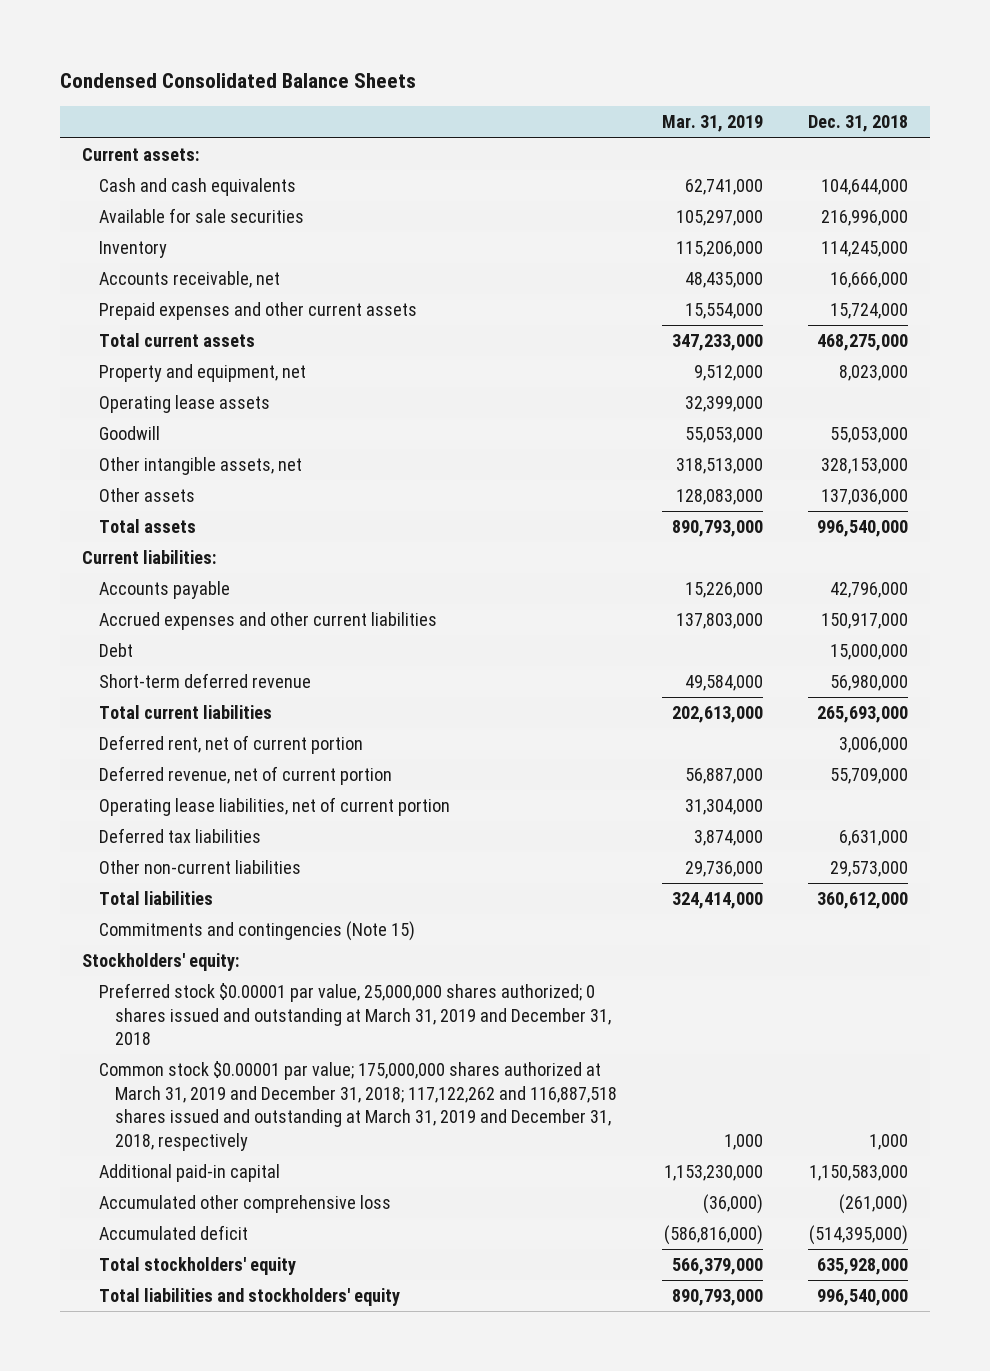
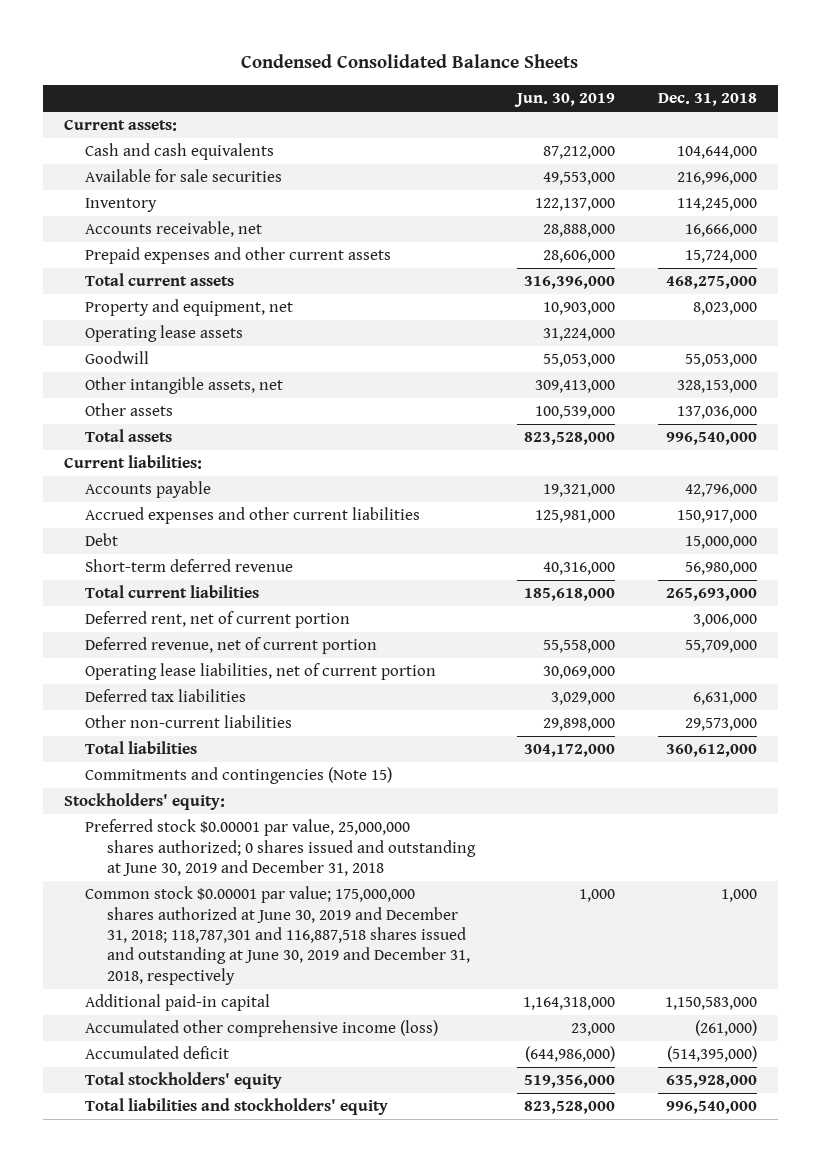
- | Mar. 31, 2019 | Dec. 31, 2018
+ | Jun. 30, 2019 | Dec. 31, 2018
- Preferred stock $0.00001 par value, 25,000,000 shares authorized; 0 shares issued and outstanding at March 31, 2019 and December 31, 2018
- Common stock $0.00001 par value; 175,000,000 shares authorized at March 31, 2019 and December 31, 2018; 117,122,262 and 116,887,518 shares issued and outstanding at March 31, 2019 and December 31, 2018, respectively | 1,000 | 1,000
+ Preferred stock $0.00001 par value, 25,000,000 shares authorized; 0 shares issued and outstanding at June 30, 2019 and December 31, 2018
+ Common stock $0.00001 par value; 175,000,000 shares authorized at June 30, 2019 and December 31, 2018; 118,787,301 and 116,887,518 shares issued and outstanding at June 30, 2019 and December 31, 2018, respectively | 1,000 | 1,000
- Accumulated other comprehensive loss | (36,000) | (261,000)
+ Accumulated other comprehensive income (loss) | 23,000 | (261,000)

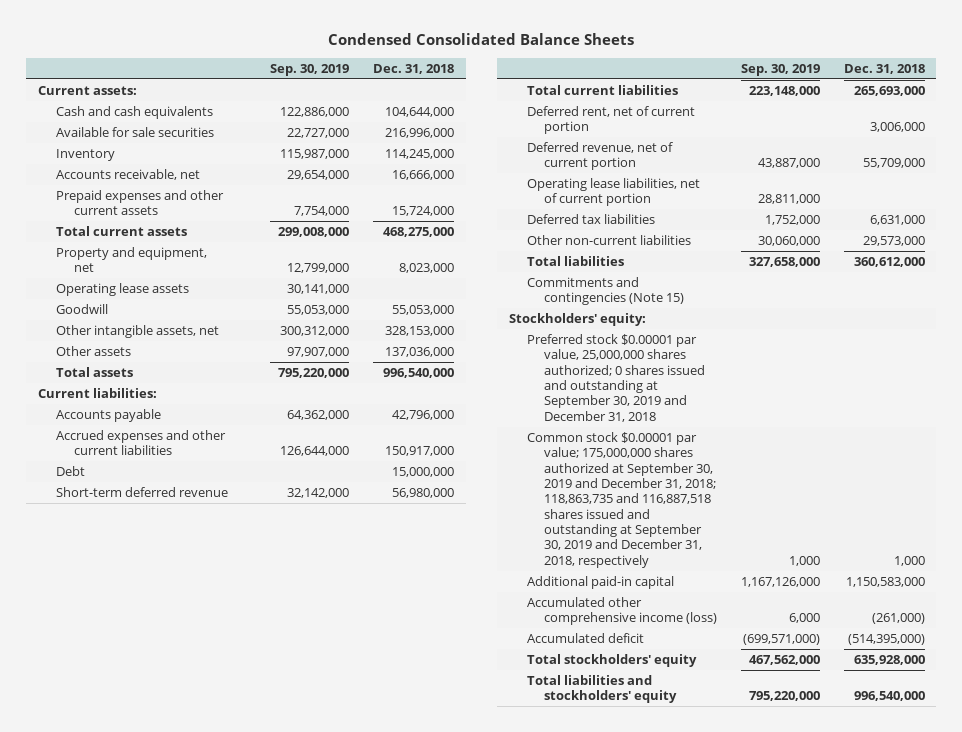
- | Jun. 30, 2019 | Dec. 31, 2018
+ | Sep. 30, 2019 | Dec. 31, 2018
- Preferred stock $0.00001 par value, 25,000,000 shares authorized; 0 shares issued and outstanding at June 30, 2019 and December 31, 2018
- Common stock $0.00001 par value; 175,000,000 shares authorized at June 30, 2019 and December 31, 2018; 118,787,301 and 116,887,518 shares issued and outstanding at June 30, 2019 and December 31, 2018, respectively | 1,000 | 1,000
+ Preferred stock $0.00001 par value, 25,000,000 shares authorized; 0 shares issued and outstanding at September 30, 2019 and December 31, 2018
+ Common stock $0.00001 par value; 175,000,000 shares authorized at September 30, 2019 and December 31, 2018; 118,863,735 and 116,887,518 shares issued and outstanding at September 30, 2019 and December 31, 2018, respectively | 1,000 | 1,000

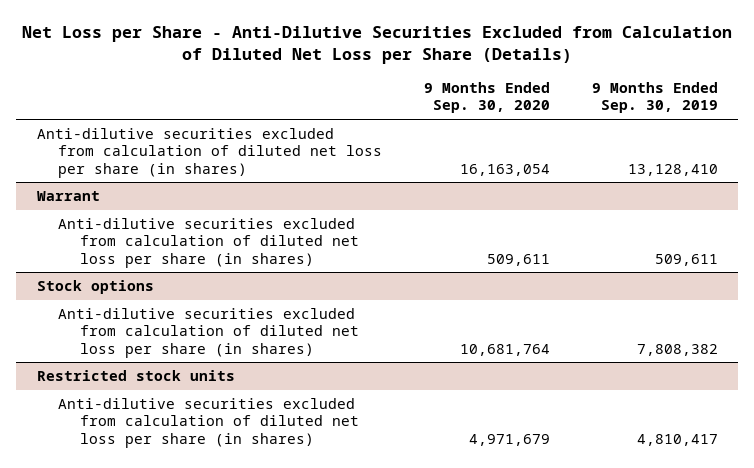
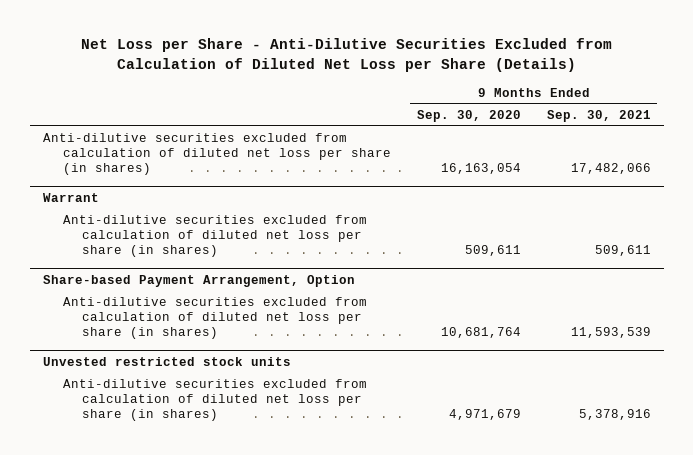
- | 9 Months Ended Sep. 30, 2020 | 9 Months Ended Sep. 30, 2019
+ | 9 Months Ended Sep. 30, 2020 | 9 Months Ended Sep. 30, 2021
- Stock options
+ Share-based Payment Arrangement, Option
- Restricted stock units
+ Unvested restricted stock units

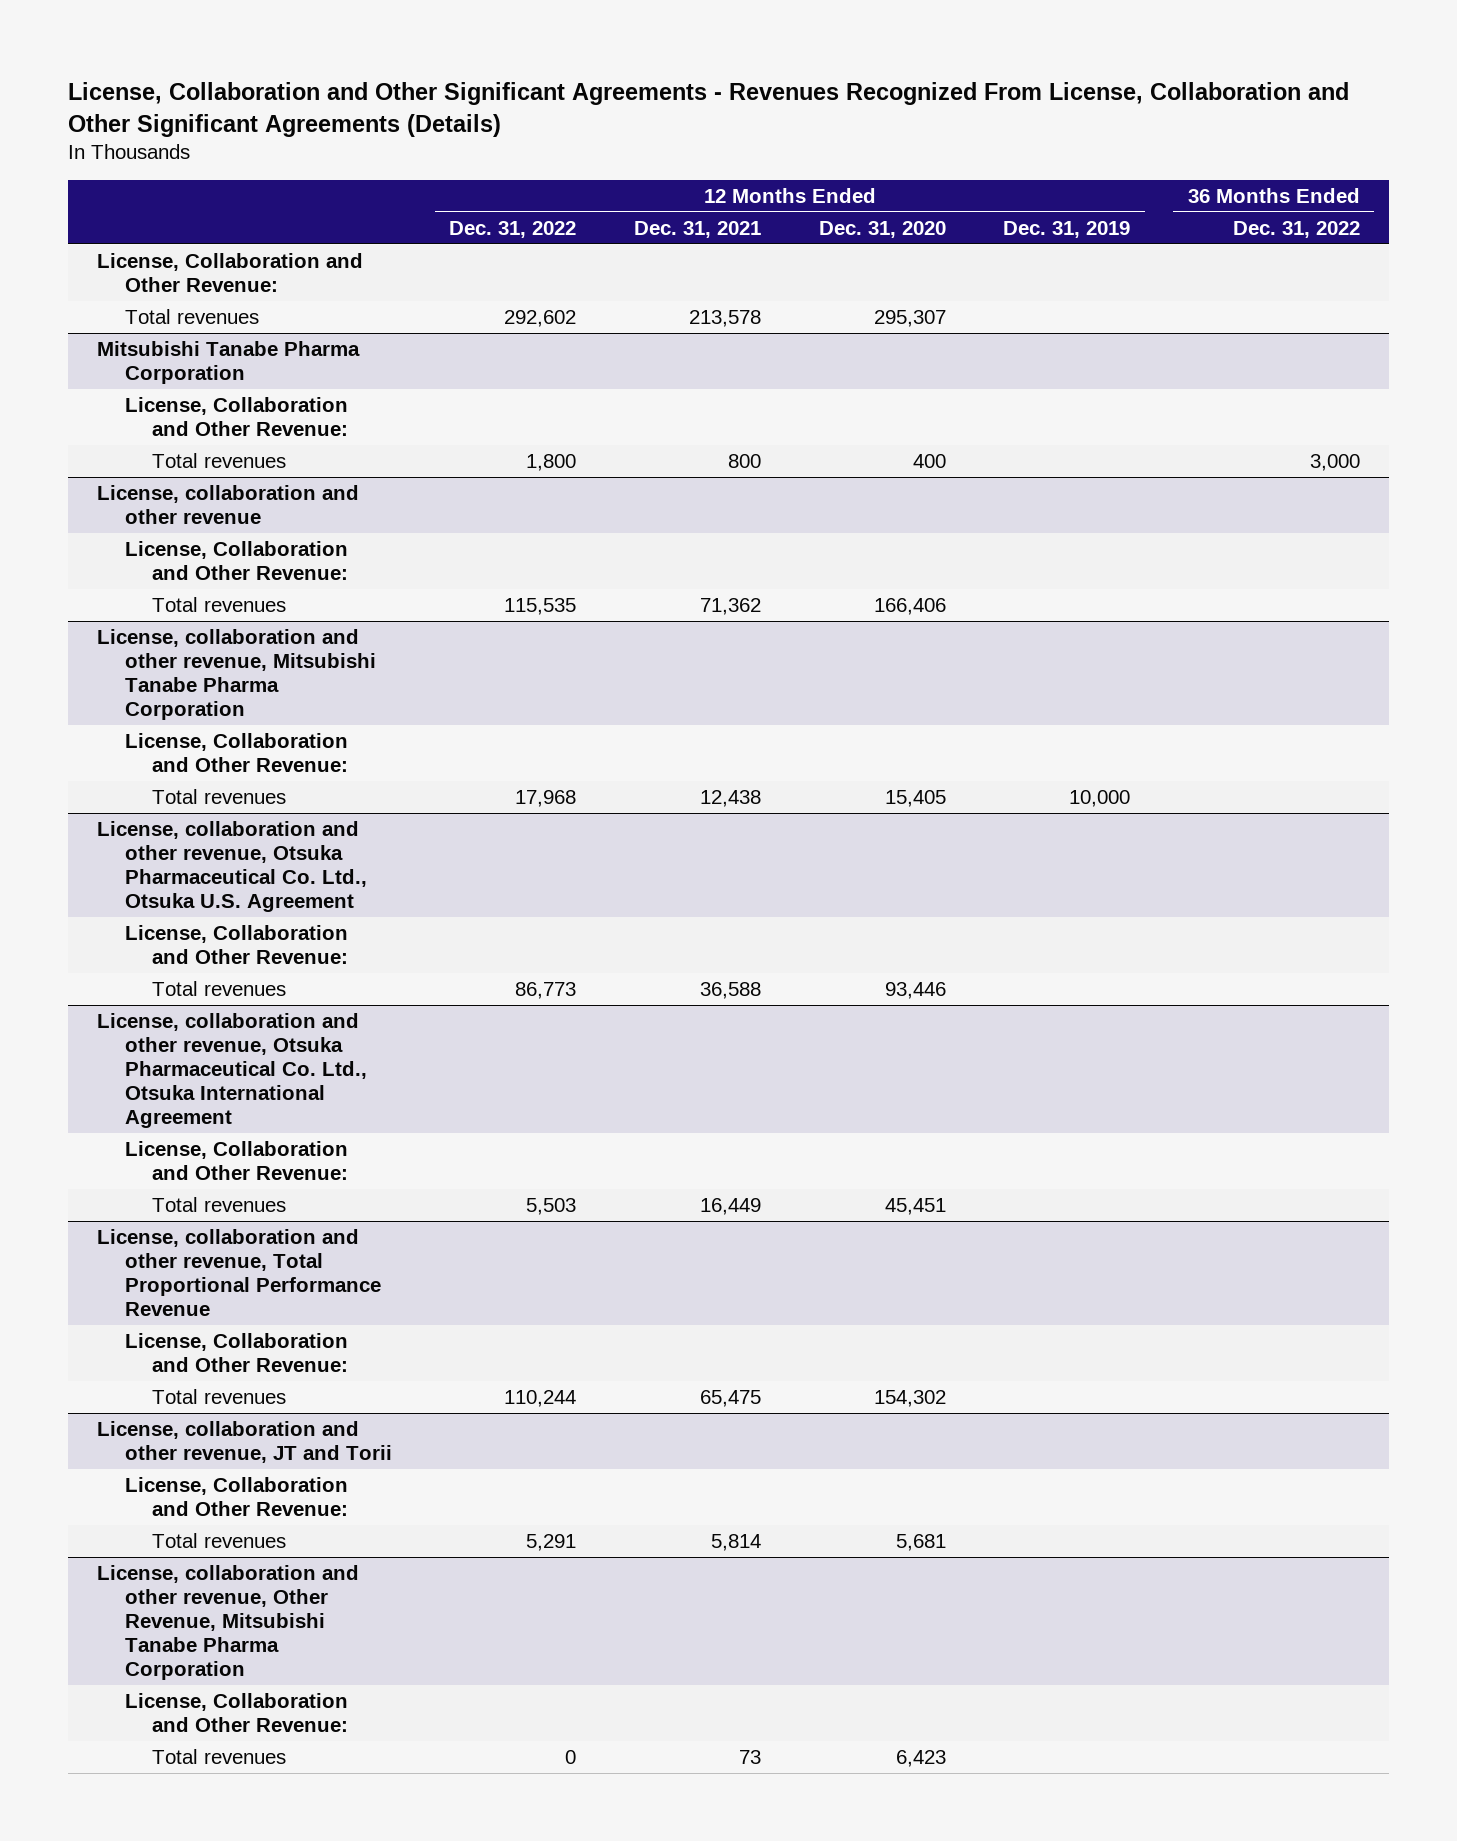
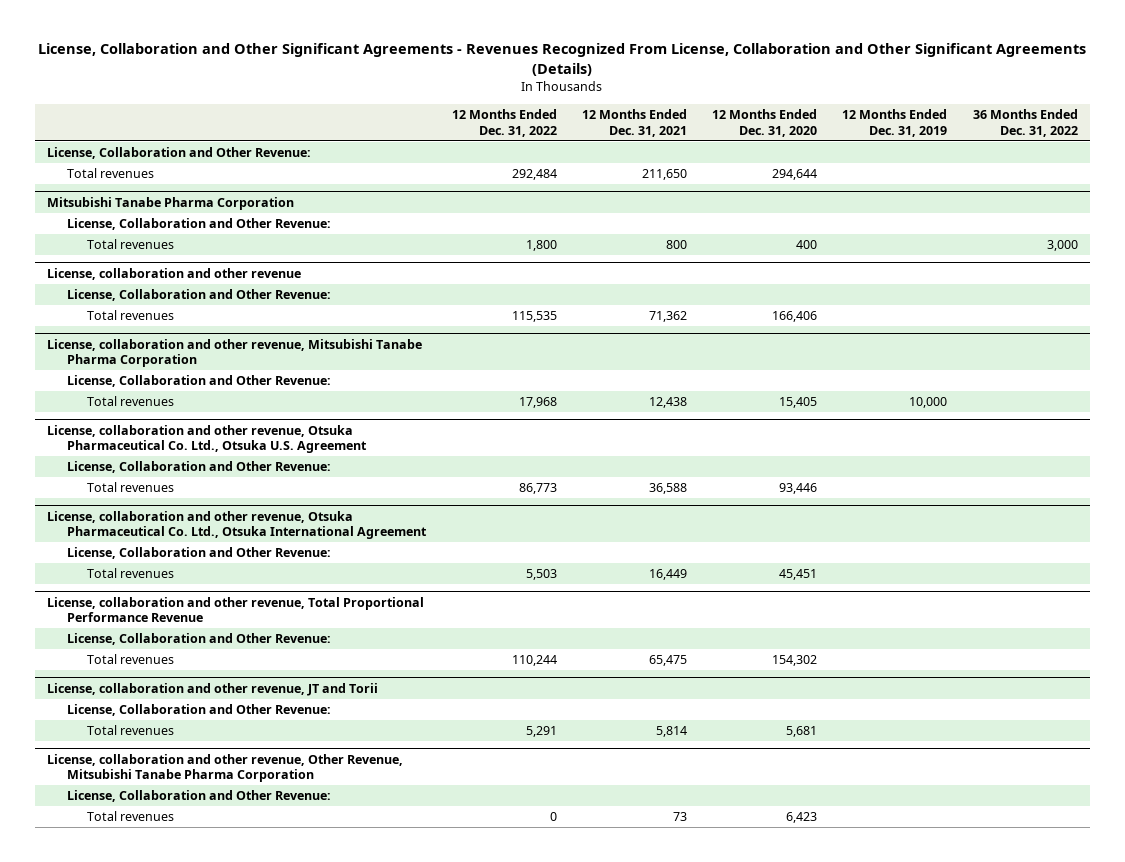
- Total revenues | 292,602 | 213,578 | 295,307 | |
+ Total revenues | 292,484 | 211,650 | 294,644 | |

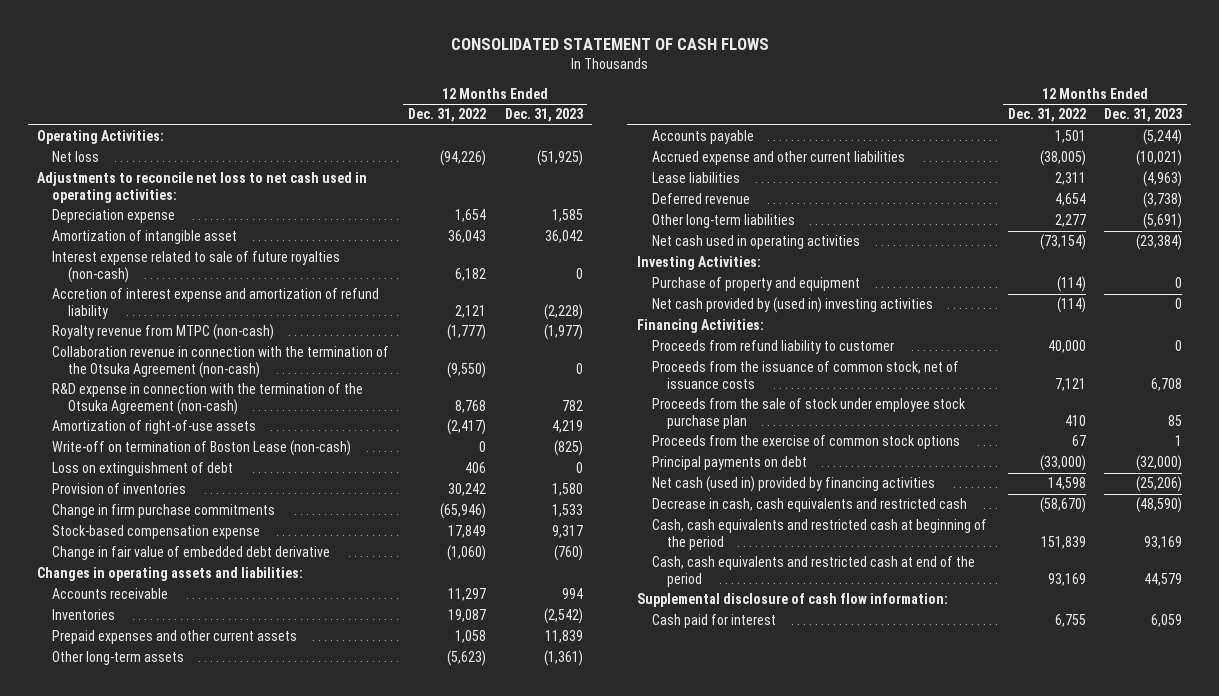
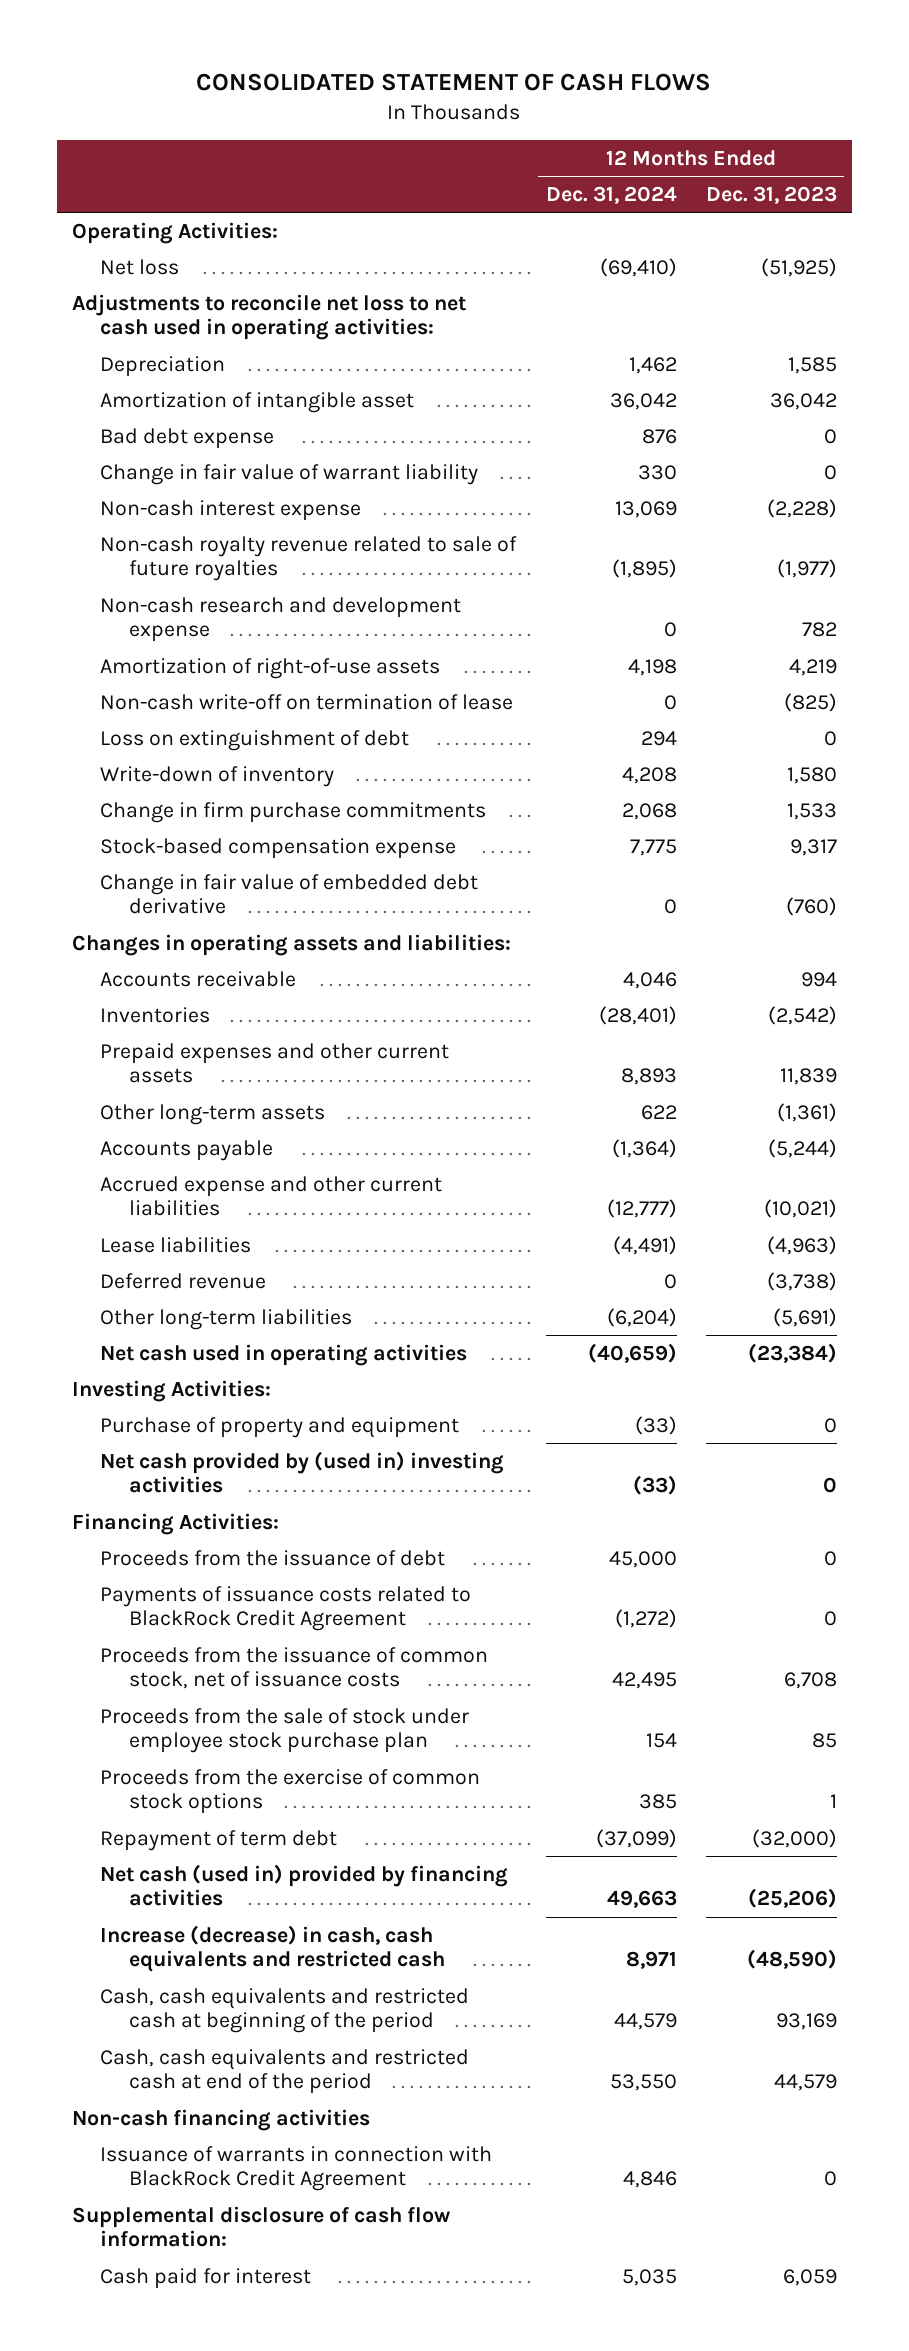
- | 12 Months Ended Dec. 31, 2022 | 12 Months Ended Dec. 31, 2023
+ | 12 Months Ended Dec. 31, 2024 | 12 Months Ended Dec. 31, 2023
- Depreciation expense | 1,654 | 1,585
+ Depreciation | 1,462 | 1,585
- Interest expense related to sale of future royalties (non-cash) | 6,182 | 0
- Accretion of interest expense and amortization of refund liability | 2,121 | (2,228)
- Royalty revenue from MTPC (non-cash) | (1,777) | (1,977)
- Collaboration revenue in connection with the termination of the Otsuka Agreement (non-cash) | (9,550) | 0
- R&D expense in connection with the termination of the Otsuka Agreement (non-cash) | 8,768 | 782
+ Bad debt expense | 876 | 0
+ Change in fair value of warrant liability | 330 | 0
+ Non-cash interest expense | 13,069 | (2,228)
+ Non-cash royalty revenue related to sale of future royalties | (1,895) | (1,977)
+ Non-cash research and development expense | 0 | 782
- Write-off on termination of Boston Lease (non-cash) | 0 | (825)
+ Non-cash write-off on termination of lease | 0 | (825)
- Provision of inventories | 30,242 | 1,580
+ Write-down of inventory | 4,208 | 1,580
- Proceeds from refund liability to customer | 40,000 | 0
+ Proceeds from the issuance of debt | 45,000 | 0
+ Payments of issuance costs related to BlackRock Credit Agreement | (1,272) | 0
- Principal payments on debt | (33,000) | (32,000)
+ Repayment of term debt | (37,099) | (32,000)
- Decrease in cash, cash equivalents and restricted cash | (58,670) | (48,590)
+ Increase (decrease) in cash, cash equivalents and restricted cash | 8,971 | (48,590)
+ Non-cash financing activities
+ Issuance of warrants in connection with BlackRock Credit Agreement | 4,846 | 0

